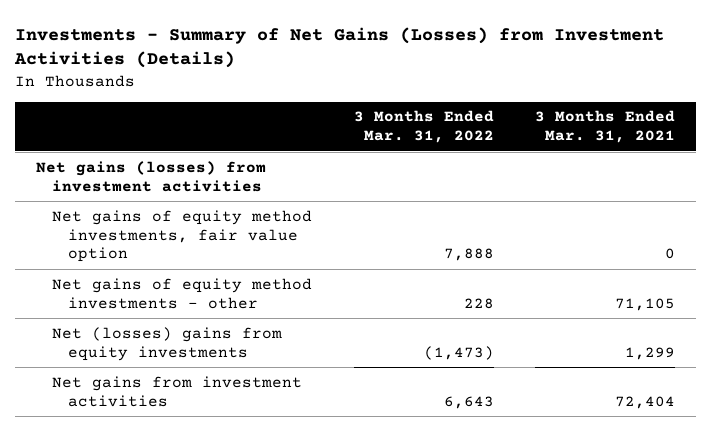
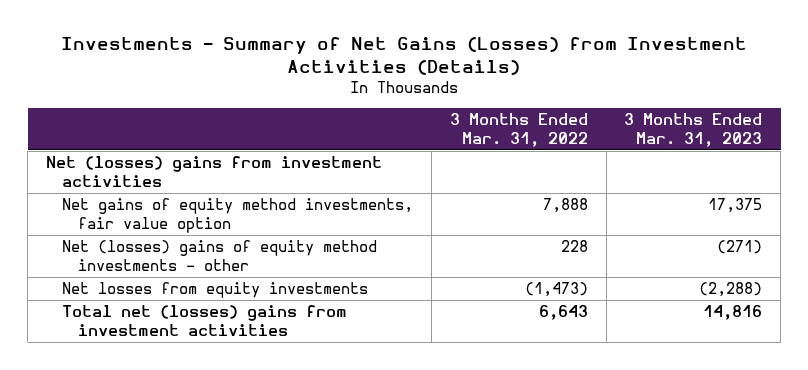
- | 3 Months Ended Mar. 31, 2022 | 3 Months Ended Mar. 31, 2021
+ | 3 Months Ended Mar. 31, 2022 | 3 Months Ended Mar. 31, 2023
- Net gains (losses) from investment activities
+ Net (losses) gains from investment activities
- Net gains of equity method investments - other | 228 | 71,105
- Net (losses) gains from equity investments | (1,473) | 1,299
- Net gains from investment activities | 6,643 | 72,404
+ Net (losses) gains of equity method investments - other | 228 | (271)
+ Net losses from equity investments | (1,473) | (2,288)
+ Total net (losses) gains from investment activities | 6,643 | 14,816

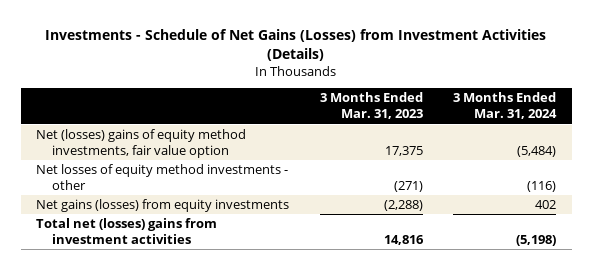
- Investments - Summary of Net Gains (Losses) from Investment Activities (Details)
+ Investments - Schedule of Net Gains (Losses) from Investment Activities (Details)
- | 3 Months Ended Mar. 31, 2022 | 3 Months Ended Mar. 31, 2023
+ | 3 Months Ended Mar. 31, 2023 | 3 Months Ended Mar. 31, 2024
- Net (losses) gains from investment activities
- Net gains of equity method investments, fair value option | 7,888 | 17,375
- Net (losses) gains of equity method investments - other | 228 | (271)
- Net losses from equity investments | (1,473) | (2,288)
+ Net (losses) gains of equity method investments, fair value option | 17,375 | (5,484)
+ Net losses of equity method investments - other | (271) | (116)
+ Net gains (losses) from equity investments | (2,288) | 402

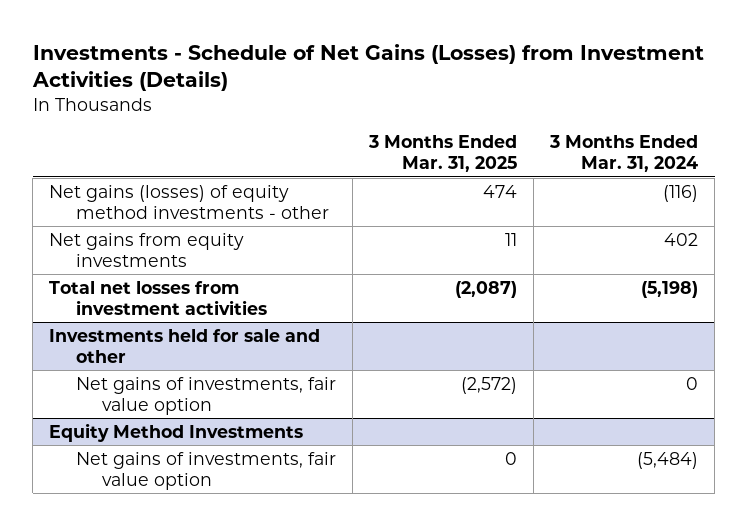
- | 3 Months Ended Mar. 31, 2023 | 3 Months Ended Mar. 31, 2024
+ | 3 Months Ended Mar. 31, 2025 | 3 Months Ended Mar. 31, 2024
- Net (losses) gains of equity method investments, fair value option | 17,375 | (5,484)
- Net losses of equity method investments - other | (271) | (116)
- Net gains (losses) from equity investments | (2,288) | 402
- Total net (losses) gains from investment activities | 14,816 | (5,198)
+ Net gains (losses) of equity method investments - other | 474 | (116)
+ Net gains from equity investments | 11 | 402
+ Total net losses from investment activities | (2,087) | (5,198)
+ Investments held for sale and other
+ Net gains of investments, fair value option | (2,572) | 0
+ Equity Method Investments
+ Net gains of investments, fair value option | 0 | (5,484)

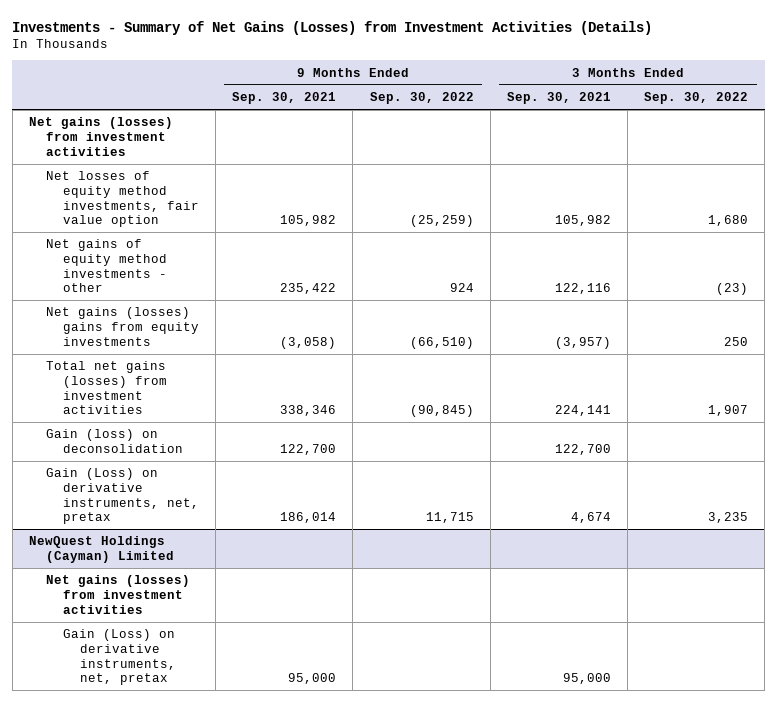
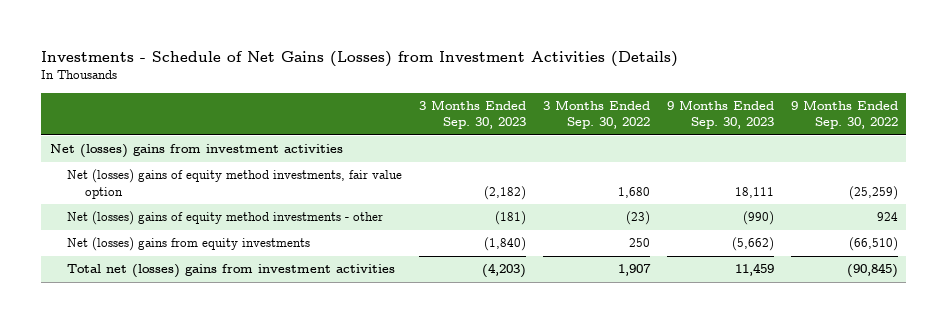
- Investments - Summary of Net Gains (Losses) from Investment Activities (Details)
+ Investments - Schedule of Net Gains (Losses) from Investment Activities (Details)
- | 9 Months Ended Sep. 30, 2021 | 9 Months Ended Sep. 30, 2022 | 3 Months Ended Sep. 30, 2021 | 3 Months Ended Sep. 30, 2022
+ | 3 Months Ended Sep. 30, 2023 | 3 Months Ended Sep. 30, 2022 | 9 Months Ended Sep. 30, 2023 | 9 Months Ended Sep. 30, 2022
- Net gains (losses) from investment activities
- Net losses of equity method investments, fair value option | 105,982 | (25,259) | 105,982 | 1,680
- Net gains of equity method investments - other | 235,422 | 924 | 122,116 | (23)
- Net gains (losses) gains from equity investments | (3,058) | (66,510) | (3,957) | 250
- Total net gains (losses) from investment activities | 338,346 | (90,845) | 224,141 | 1,907
- Gain (loss) on deconsolidation | 122,700 | | 122,700 |
- Gain (Loss) on derivative instruments, net, pretax | 186,014 | 11,715 | 4,674 | 3,235
- NewQuest Holdings (Cayman) Limited
- Net gains (losses) from investment activities
- Gain (Loss) on derivative instruments, net, pretax | 95,000 | | 95,000 |
+ Net (losses) gains from investment activities
+ Net (losses) gains of equity method investments, fair value option | (2,182) | 1,680 | 18,111 | (25,259)
+ Net (losses) gains of equity method investments - other | (181) | (23) | (990) | 924
+ Net (losses) gains from equity investments | (1,840) | 250 | (5,662) | (66,510)
+ Total net (losses) gains from investment activities | (4,203) | 1,907 | 11,459 | (90,845)

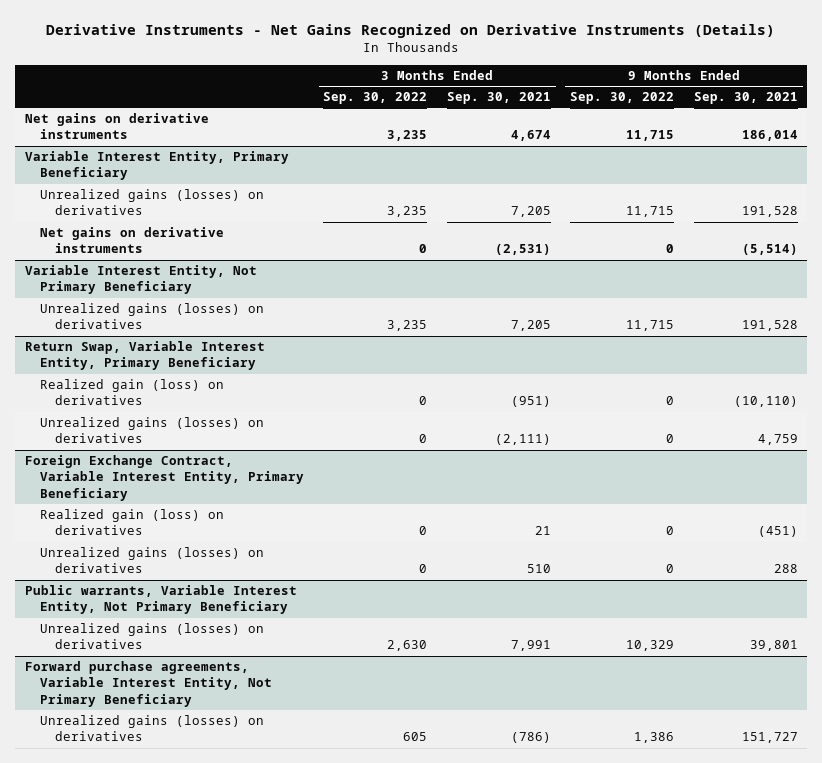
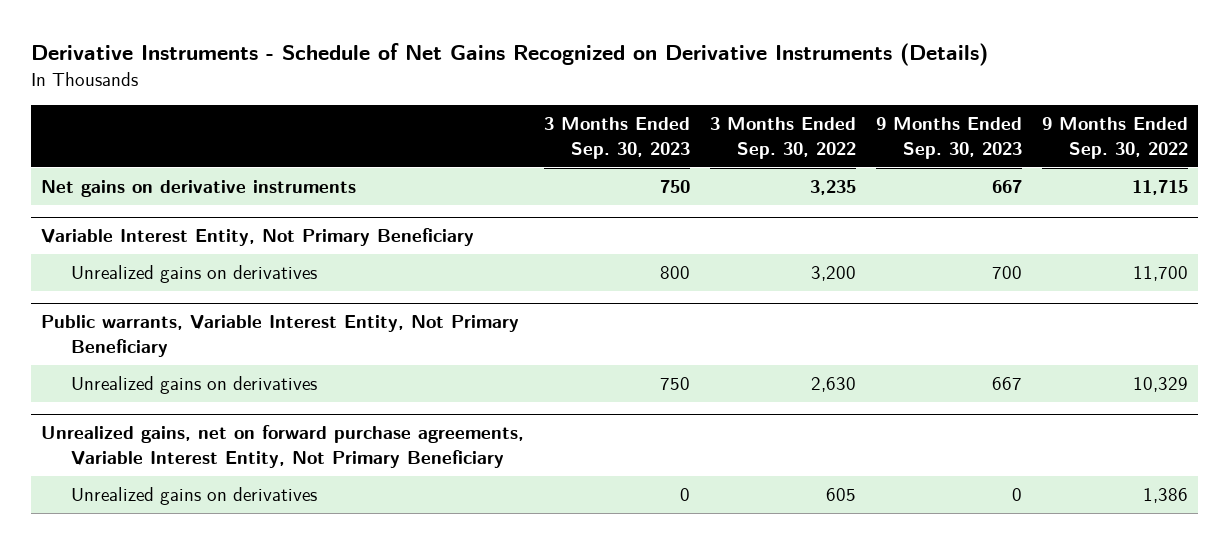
- Derivative Instruments - Net Gains Recognized on Derivative Instruments (Details)
+ Derivative Instruments - Schedule of Net Gains Recognized on Derivative Instruments (Details)
- | 3 Months Ended Sep. 30, 2022 | 3 Months Ended Sep. 30, 2021 | 9 Months Ended Sep. 30, 2022 | 9 Months Ended Sep. 30, 2021
+ | 3 Months Ended Sep. 30, 2023 | 3 Months Ended Sep. 30, 2022 | 9 Months Ended Sep. 30, 2023 | 9 Months Ended Sep. 30, 2022
- Variable Interest Entity, Primary Beneficiary
- Unrealized gains (losses) on derivatives | 3,235 | 7,205 | 11,715 | 191,528
- Net gains on derivative instruments | 0 | (2,531) | 0 | (5,514)
@ Variable Interest Entity, Not Primary Beneficiary
- Unrealized gains (losses) on derivatives | 3,235 | 7,205 | 11,715 | 191,528
- Return Swap, Variable Interest Entity, Primary Beneficiary
- Realized gain (loss) on derivatives | 0 | (951) | 0 | (10,110)
- Unrealized gains (losses) on derivatives | 0 | (2,111) | 0 | 4,759
- Foreign Exchange Contract, Variable Interest Entity, Primary Beneficiary
- Realized gain (loss) on derivatives | 0 | 21 | 0 | (451)
- Unrealized gains (losses) on derivatives | 0 | 510 | 0 | 288
@ Variable Interest Entity, Not Primary Beneficiary
+ Unrealized gains on derivatives | 800 | 3,200 | 700 | 11,700
@ Public warrants, Variable Interest Entity, Not Primary Beneficiary
- Unrealized gains (losses) on derivatives | 2,630 | 7,991 | 10,329 | 39,801
- Forward purchase agreements, Variable Interest Entity, Not Primary Beneficiary
- Unrealized gains (losses) on derivatives | 605 | (786) | 1,386 | 151,727
@ Public warrants, Variable Interest Entity, Not Primary Beneficiary
+ Unrealized gains on derivatives | 750 | 2,630 | 667 | 10,329
+ Unrealized gains, net on forward purchase agreements, Variable Interest Entity, Not Primary Beneficiary
+ Unrealized gains on derivatives | 0 | 605 | 0 | 1,386

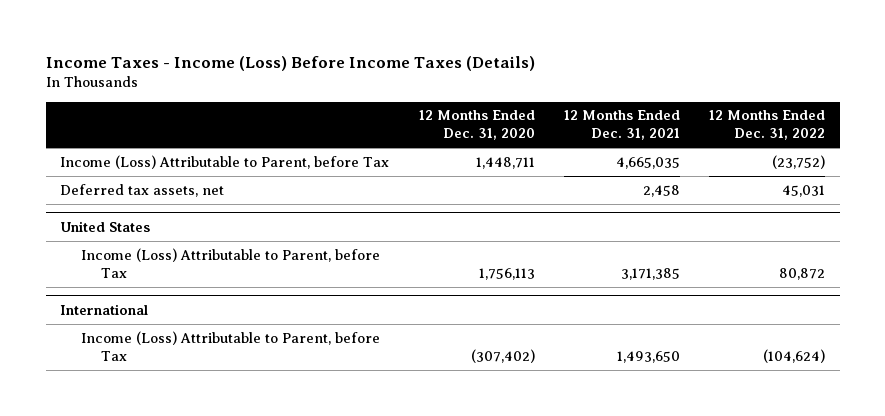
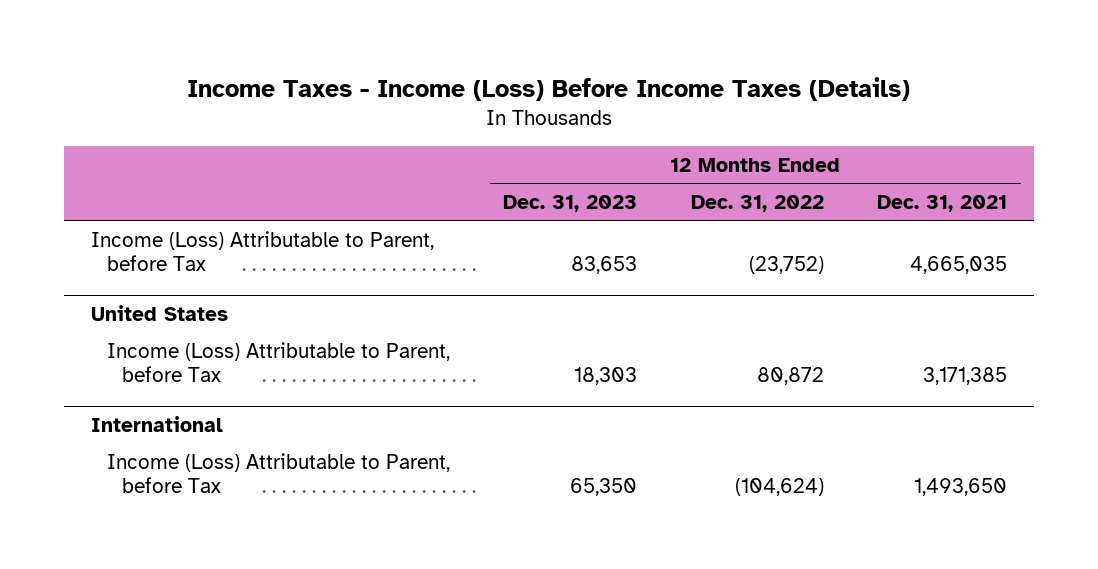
- | 12 Months Ended Dec. 31, 2020 | 12 Months Ended Dec. 31, 2021 | 12 Months Ended Dec. 31, 2022
+ | 12 Months Ended Dec. 31, 2023 | 12 Months Ended Dec. 31, 2022 | 12 Months Ended Dec. 31, 2021
- Deferred tax assets, net | | 2,458 | 45,031

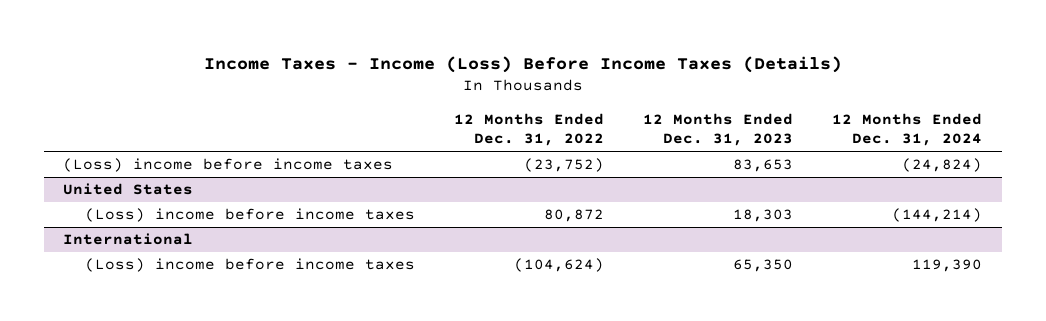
- | 12 Months Ended Dec. 31, 2023 | 12 Months Ended Dec. 31, 2022 | 12 Months Ended Dec. 31, 2021
+ | 12 Months Ended Dec. 31, 2022 | 12 Months Ended Dec. 31, 2023 | 12 Months Ended Dec. 31, 2024
- Income (Loss) Attributable to Parent, before Tax | 83,653 | (23,752) | 4,665,035
+ (Loss) income before income taxes | (23,752) | 83,653 | (24,824)
@ United States
- Income (Loss) Attributable to Parent, before Tax | 18,303 | 80,872 | 3,171,385
+ (Loss) income before income taxes | 80,872 | 18,303 | (144,214)
@ International
- Income (Loss) Attributable to Parent, before Tax | 65,350 | (104,624) | 1,493,650
+ (Loss) income before income taxes | (104,624) | 65,350 | 119,390

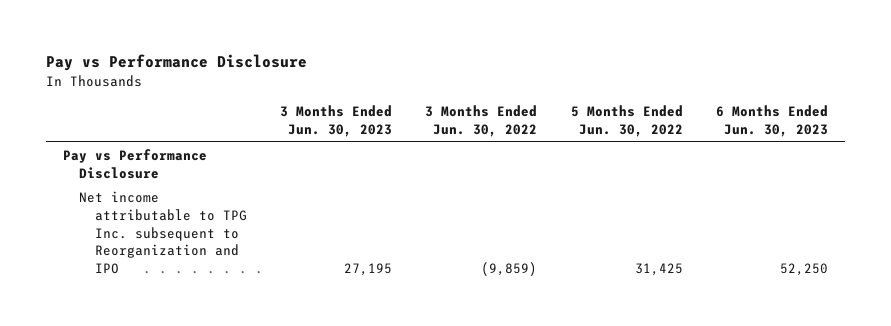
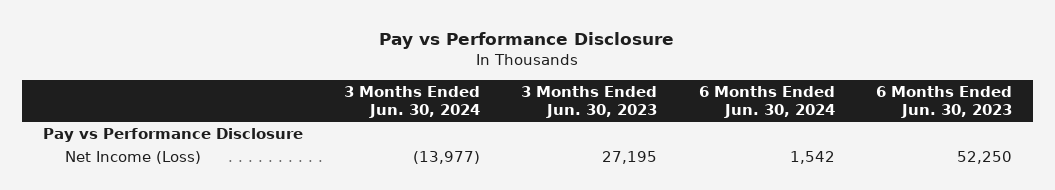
- | 3 Months Ended Jun. 30, 2023 | 3 Months Ended Jun. 30, 2022 | 5 Months Ended Jun. 30, 2022 | 6 Months Ended Jun. 30, 2023
+ | 3 Months Ended Jun. 30, 2024 | 3 Months Ended Jun. 30, 2023 | 6 Months Ended Jun. 30, 2024 | 6 Months Ended Jun. 30, 2023
- Net income attributable to TPG Inc. subsequent to Reorganization and IPO | 27,195 | (9,859) | 31,425 | 52,250
+ Net Income (Loss) | (13,977) | 27,195 | 1,542 | 52,250

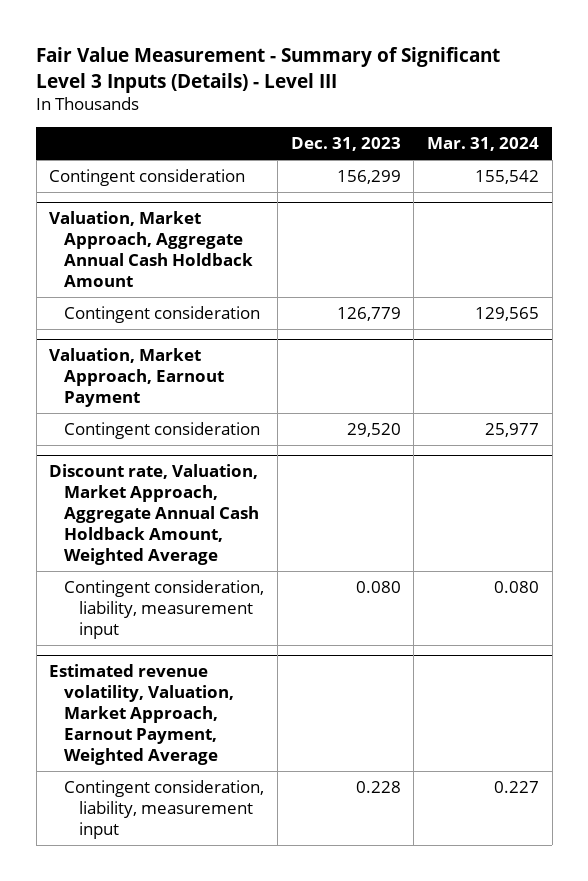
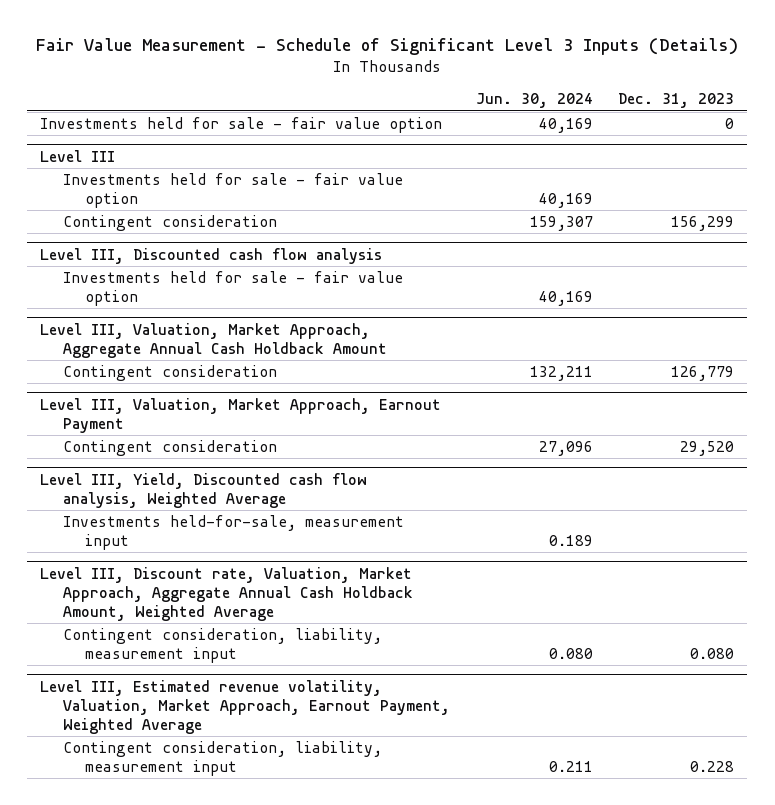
- Fair Value Measurement - Summary of Significant Level 3 Inputs (Details) - Level III
+ Fair Value Measurement - Schedule of Significant Level 3 Inputs (Details)
- | Dec. 31, 2023 | Mar. 31, 2024
+ | Jun. 30, 2024 | Dec. 31, 2023
+ Investments held for sale - fair value option | 40,169 | 0
+ Level III
+ Investments held for sale - fair value option | 40,169 |
- Valuation, Market Approach, Aggregate Annual Cash Holdback Amount
+ Level III, Discounted cash flow analysis
+ Investments held for sale - fair value option | 40,169 |
+ Level III, Valuation, Market Approach, Aggregate Annual Cash Holdback Amount
- Valuation, Market Approach, Earnout Payment
+ Level III, Valuation, Market Approach, Earnout Payment
- Discount rate, Valuation, Market Approach, Aggregate Annual Cash Holdback Amount, Weighted Average
+ Level III, Yield, Discounted cash flow analysis, Weighted Average
+ Investments held-for-sale, measurement input | 0.189 |
+ Level III, Discount rate, Valuation, Market Approach, Aggregate Annual Cash Holdback Amount, Weighted Average
- Estimated revenue volatility, Valuation, Market Approach, Earnout Payment, Weighted Average
+ Level III, Estimated revenue volatility, Valuation, Market Approach, Earnout Payment, Weighted Average

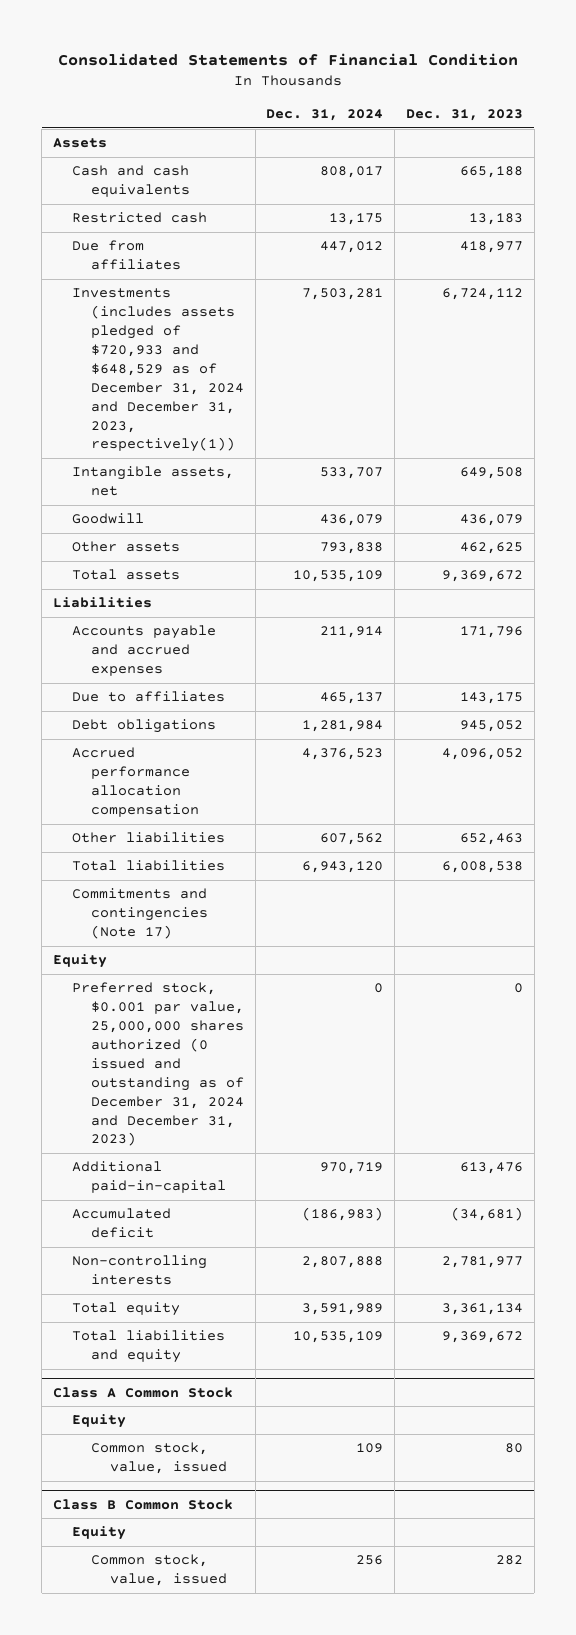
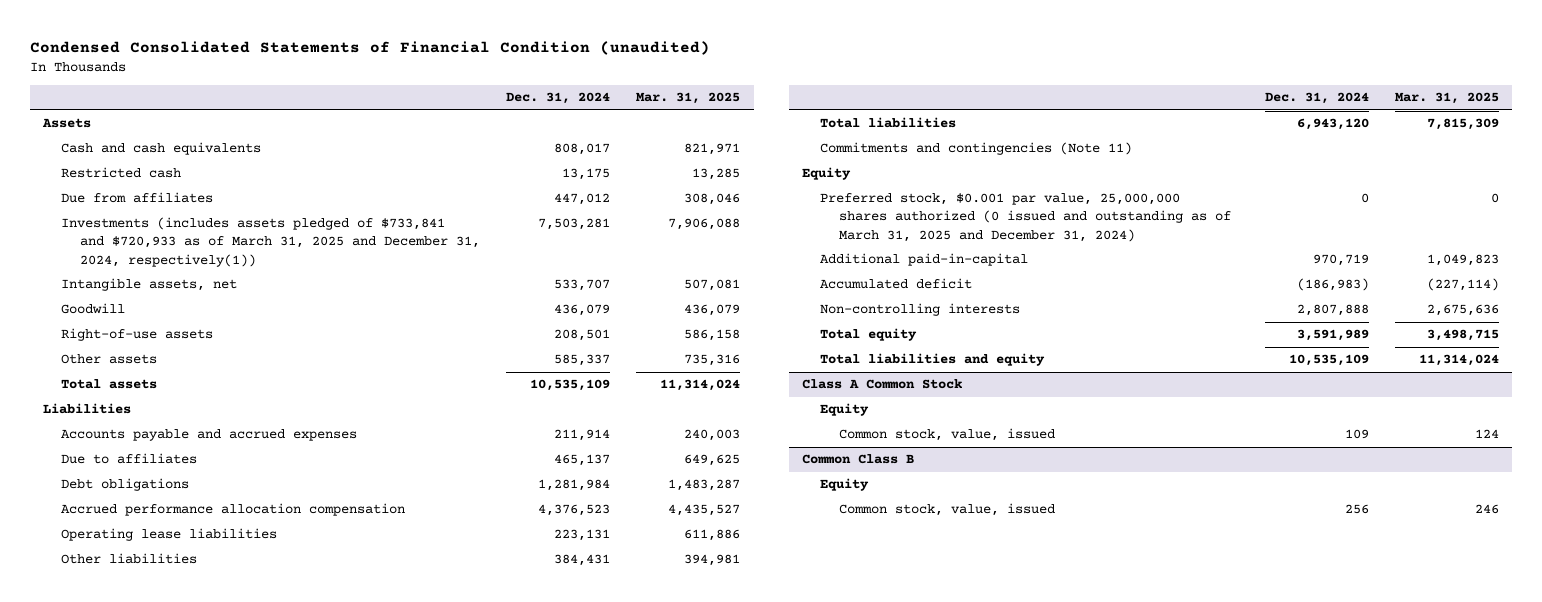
- Consolidated Statements of Financial Condition
+ Condensed Consolidated Statements of Financial Condition (unaudited)
- | Dec. 31, 2024 | Dec. 31, 2023
+ | Dec. 31, 2024 | Mar. 31, 2025
- Investments (includes assets pledged of $720,933 and $648,529 as of December 31, 2024 and December 31, 2023, respectively(1)) | 7,503,281 | 6,724,112
+ Investments (includes assets pledged of $733,841 and $720,933 as of March 31, 2025 and December 31, 2024, respectively(1)) | 7,503,281 | 7,906,088
- Other assets | 793,838 | 462,625
+ Right-of-use assets | 208,501 | 586,158
+ Other assets | 585,337 | 735,316
- Other liabilities | 607,562 | 652,463
+ Operating lease liabilities | 223,131 | 611,886
+ Other liabilities | 384,431 | 394,981
- Commitments and contingencies (Note 17)
+ Commitments and contingencies (Note 11)
- Preferred stock, $0.001 par value, 25,000,000 shares authorized (0 issued and outstanding as of December 31, 2024 and December 31, 2023) | 0 | 0
+ Preferred stock, $0.001 par value, 25,000,000 shares authorized (0 issued and outstanding as of March 31, 2025 and December 31, 2024) | 0 | 0
- Class B Common Stock
+ Common Class B

